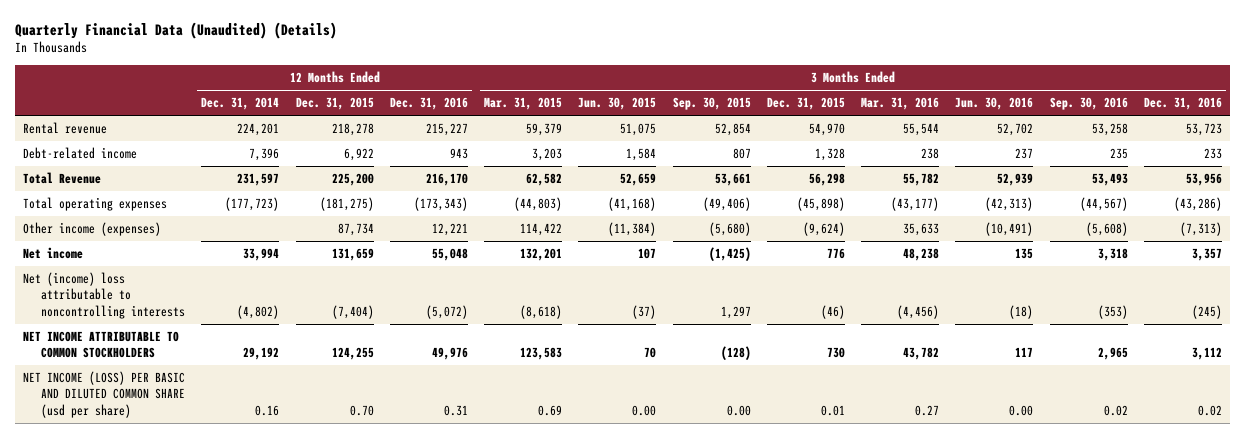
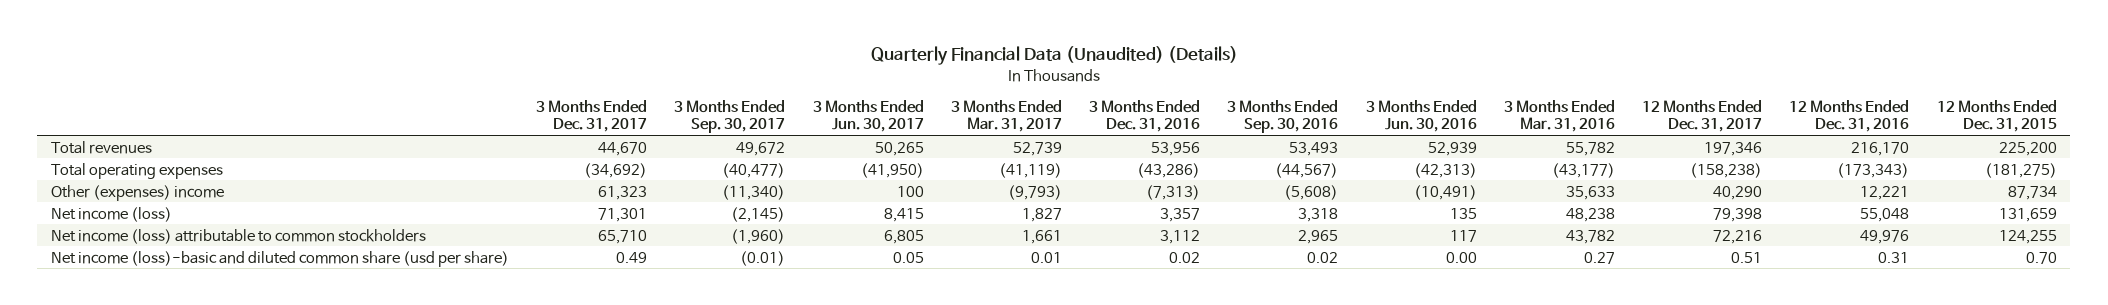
- | 12 Months Ended Dec. 31, 2014 | 12 Months Ended Dec. 31, 2015 | 12 Months Ended Dec. 31, 2016 | 3 Months Ended Mar. 31, 2015 | 3 Months Ended Jun. 30, 2015 | 3 Months Ended Sep. 30, 2015 | 3 Months Ended Dec. 31, 2015 | 3 Months Ended Mar. 31, 2016 | 3 Months Ended Jun. 30, 2016 | 3 Months Ended Sep. 30, 2016 | 3 Months Ended Dec. 31, 2016
+ | 3 Months Ended Dec. 31, 2017 | 3 Months Ended Sep. 30, 2017 | 3 Months Ended Jun. 30, 2017 | 3 Months Ended Mar. 31, 2017 | 3 Months Ended Dec. 31, 2016 | 3 Months Ended Sep. 30, 2016 | 3 Months Ended Jun. 30, 2016 | 3 Months Ended Mar. 31, 2016 | 12 Months Ended Dec. 31, 2017 | 12 Months Ended Dec. 31, 2016 | 12 Months Ended Dec. 31, 2015
- Rental revenue | 224,201 | 218,278 | 215,227 | 59,379 | 51,075 | 52,854 | 54,970 | 55,544 | 52,702 | 53,258 | 53,723
- Debt-related income | 7,396 | 6,922 | 943 | 3,203 | 1,584 | 807 | 1,328 | 238 | 237 | 235 | 233
- Total Revenue | 231,597 | 225,200 | 216,170 | 62,582 | 52,659 | 53,661 | 56,298 | 55,782 | 52,939 | 53,493 | 53,956
+ Total revenues | 44,670 | 49,672 | 50,265 | 52,739 | 53,956 | 53,493 | 52,939 | 55,782 | 197,346 | 216,170 | 225,200
- Other income (expenses) | | 87,734 | 12,221 | 114,422 | (11,384) | (5,680) | (9,624) | 35,633 | (10,491) | (5,608) | (7,313)
- Net income | 33,994 | 131,659 | 55,048 | 132,201 | 107 | (1,425) | 776 | 48,238 | 135 | 3,318 | 3,357
- Net (income) loss attributable to noncontrolling interests | (4,802) | (7,404) | (5,072) | (8,618) | (37) | 1,297 | (46) | (4,456) | (18) | (353) | (245)
- NET INCOME ATTRIBUTABLE TO COMMON STOCKHOLDERS | 29,192 | 124,255 | 49,976 | 123,583 | 70 | (128) | 730 | 43,782 | 117 | 2,965 | 3,112
- NET INCOME (LOSS) PER BASIC AND DILUTED COMMON SHARE (usd per share) | 0.16 | 0.70 | 0.31 | 0.69 | 0.00 | 0.00 | 0.01 | 0.27 | 0.00 | 0.02 | 0.02
+ Other (expenses) income | 61,323 | (11,340) | 100 | (9,793) | (7,313) | (5,608) | (10,491) | 35,633 | 40,290 | 12,221 | 87,734
+ Net income (loss) | 71,301 | (2,145) | 8,415 | 1,827 | 3,357 | 3,318 | 135 | 48,238 | 79,398 | 55,048 | 131,659
+ Net income (loss) attributable to common stockholders | 65,710 | (1,960) | 6,805 | 1,661 | 3,112 | 2,965 | 117 | 43,782 | 72,216 | 49,976 | 124,255
+ Net income (loss)-basic and diluted common share (usd per share) | 0.49 | (0.01) | 0.05 | 0.01 | 0.02 | 0.02 | 0.00 | 0.27 | 0.51 | 0.31 | 0.70

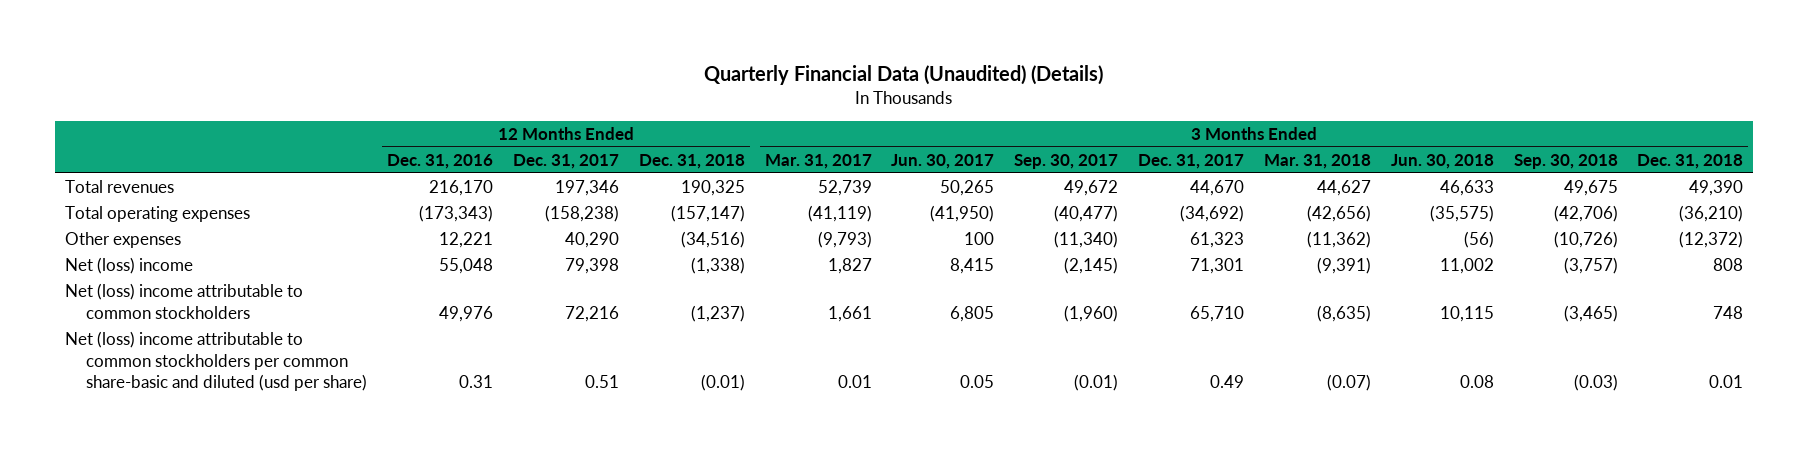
- | 3 Months Ended Dec. 31, 2017 | 3 Months Ended Sep. 30, 2017 | 3 Months Ended Jun. 30, 2017 | 3 Months Ended Mar. 31, 2017 | 3 Months Ended Dec. 31, 2016 | 3 Months Ended Sep. 30, 2016 | 3 Months Ended Jun. 30, 2016 | 3 Months Ended Mar. 31, 2016 | 12 Months Ended Dec. 31, 2017 | 12 Months Ended Dec. 31, 2016 | 12 Months Ended Dec. 31, 2015
+ | 12 Months Ended Dec. 31, 2016 | 12 Months Ended Dec. 31, 2017 | 12 Months Ended Dec. 31, 2018 | 3 Months Ended Mar. 31, 2017 | 3 Months Ended Jun. 30, 2017 | 3 Months Ended Sep. 30, 2017 | 3 Months Ended Dec. 31, 2017 | 3 Months Ended Mar. 31, 2018 | 3 Months Ended Jun. 30, 2018 | 3 Months Ended Sep. 30, 2018 | 3 Months Ended Dec. 31, 2018
- Other (expenses) income | 61,323 | (11,340) | 100 | (9,793) | (7,313) | (5,608) | (10,491) | 35,633 | 40,290 | 12,221 | 87,734
- Net income (loss) | 71,301 | (2,145) | 8,415 | 1,827 | 3,357 | 3,318 | 135 | 48,238 | 79,398 | 55,048 | 131,659
- Net income (loss) attributable to common stockholders | 65,710 | (1,960) | 6,805 | 1,661 | 3,112 | 2,965 | 117 | 43,782 | 72,216 | 49,976 | 124,255
- Net income (loss)-basic and diluted common share (usd per share) | 0.49 | (0.01) | 0.05 | 0.01 | 0.02 | 0.02 | 0.00 | 0.27 | 0.51 | 0.31 | 0.70
+ Other expenses | 12,221 | 40,290 | (34,516) | (9,793) | 100 | (11,340) | 61,323 | (11,362) | (56) | (10,726) | (12,372)
+ Net (loss) income | 55,048 | 79,398 | (1,338) | 1,827 | 8,415 | (2,145) | 71,301 | (9,391) | 11,002 | (3,757) | 808
+ Net (loss) income attributable to common stockholders | 49,976 | 72,216 | (1,237) | 1,661 | 6,805 | (1,960) | 65,710 | (8,635) | 10,115 | (3,465) | 748
+ Net (loss) income attributable to common stockholders per common share-basic and diluted (usd per share) | 0.31 | 0.51 | (0.01) | 0.01 | 0.05 | (0.01) | 0.49 | (0.07) | 0.08 | (0.03) | 0.01

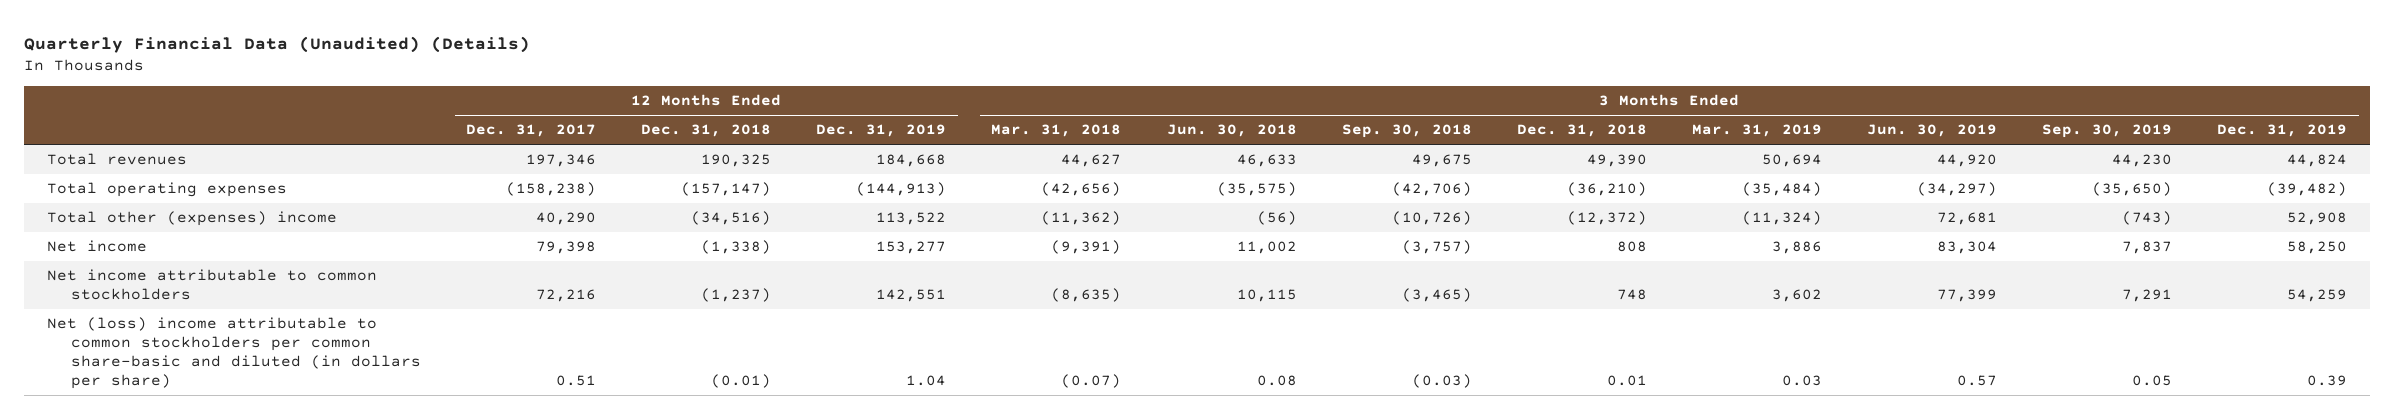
- | 12 Months Ended Dec. 31, 2016 | 12 Months Ended Dec. 31, 2017 | 12 Months Ended Dec. 31, 2018 | 3 Months Ended Mar. 31, 2017 | 3 Months Ended Jun. 30, 2017 | 3 Months Ended Sep. 30, 2017 | 3 Months Ended Dec. 31, 2017 | 3 Months Ended Mar. 31, 2018 | 3 Months Ended Jun. 30, 2018 | 3 Months Ended Sep. 30, 2018 | 3 Months Ended Dec. 31, 2018
+ | 12 Months Ended Dec. 31, 2017 | 12 Months Ended Dec. 31, 2018 | 12 Months Ended Dec. 31, 2019 | 3 Months Ended Mar. 31, 2018 | 3 Months Ended Jun. 30, 2018 | 3 Months Ended Sep. 30, 2018 | 3 Months Ended Dec. 31, 2018 | 3 Months Ended Mar. 31, 2019 | 3 Months Ended Jun. 30, 2019 | 3 Months Ended Sep. 30, 2019 | 3 Months Ended Dec. 31, 2019
- Other expenses | 12,221 | 40,290 | (34,516) | (9,793) | 100 | (11,340) | 61,323 | (11,362) | (56) | (10,726) | (12,372)
- Net (loss) income | 55,048 | 79,398 | (1,338) | 1,827 | 8,415 | (2,145) | 71,301 | (9,391) | 11,002 | (3,757) | 808
- Net (loss) income attributable to common stockholders | 49,976 | 72,216 | (1,237) | 1,661 | 6,805 | (1,960) | 65,710 | (8,635) | 10,115 | (3,465) | 748
- Net (loss) income attributable to common stockholders per common share-basic and diluted (usd per share) | 0.31 | 0.51 | (0.01) | 0.01 | 0.05 | (0.01) | 0.49 | (0.07) | 0.08 | (0.03) | 0.01
+ Total other (expenses) income | 40,290 | (34,516) | 113,522 | (11,362) | (56) | (10,726) | (12,372) | (11,324) | 72,681 | (743) | 52,908
+ Net income | 79,398 | (1,338) | 153,277 | (9,391) | 11,002 | (3,757) | 808 | 3,886 | 83,304 | 7,837 | 58,250
+ Net income attributable to common stockholders | 72,216 | (1,237) | 142,551 | (8,635) | 10,115 | (3,465) | 748 | 3,602 | 77,399 | 7,291 | 54,259
+ Net (loss) income attributable to common stockholders per common share-basic and diluted (in dollars per share) | 0.51 | (0.01) | 1.04 | (0.07) | 0.08 | (0.03) | 0.01 | 0.03 | 0.57 | 0.05 | 0.39

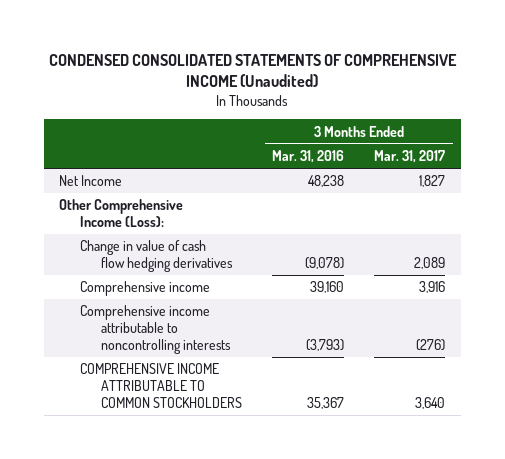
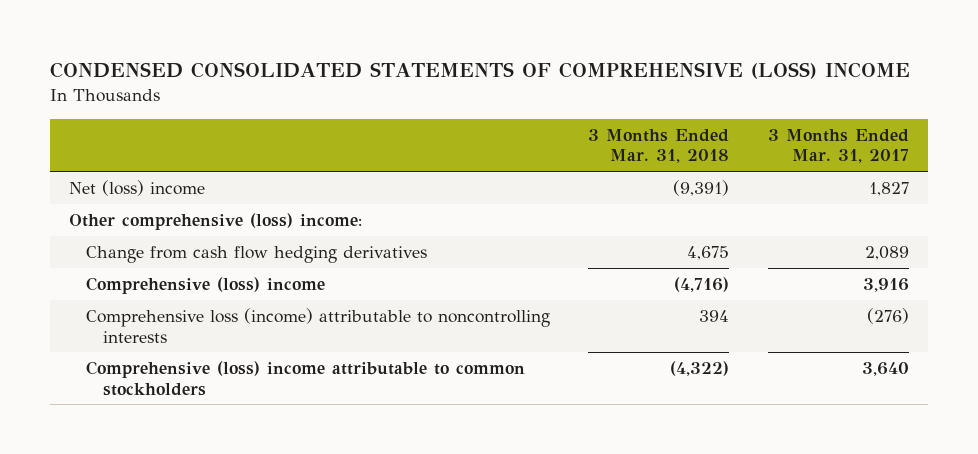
- CONDENSED CONSOLIDATED STATEMENTS OF COMPREHENSIVE INCOME (Unaudited)
+ CONDENSED CONSOLIDATED STATEMENTS OF COMPREHENSIVE (LOSS) INCOME
- | 3 Months Ended Mar. 31, 2016 | 3 Months Ended Mar. 31, 2017
+ | 3 Months Ended Mar. 31, 2018 | 3 Months Ended Mar. 31, 2017
- Net Income | 48,238 | 1,827
- Other Comprehensive Income (Loss):
- Change in value of cash flow hedging derivatives | (9,078) | 2,089
- Comprehensive income | 39,160 | 3,916
- Comprehensive income attributable to noncontrolling interests | (3,793) | (276)
- COMPREHENSIVE INCOME ATTRIBUTABLE TO COMMON STOCKHOLDERS | 35,367 | 3,640
+ Net (loss) income | (9,391) | 1,827
+ Other comprehensive (loss) income:
+ Change from cash flow hedging derivatives | 4,675 | 2,089
+ Comprehensive (loss) income | (4,716) | 3,916
+ Comprehensive loss (income) attributable to noncontrolling interests | 394 | (276)
+ Comprehensive (loss) income attributable to common stockholders | (4,322) | 3,640

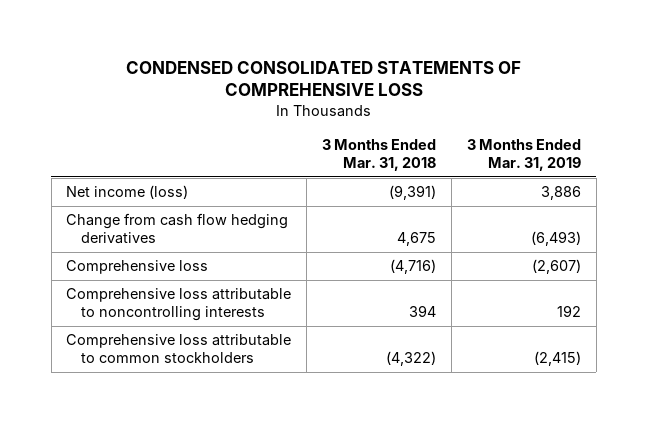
- CONDENSED CONSOLIDATED STATEMENTS OF COMPREHENSIVE (LOSS) INCOME
+ CONDENSED CONSOLIDATED STATEMENTS OF COMPREHENSIVE LOSS
- | 3 Months Ended Mar. 31, 2018 | 3 Months Ended Mar. 31, 2017
+ | 3 Months Ended Mar. 31, 2018 | 3 Months Ended Mar. 31, 2019
- Net (loss) income | (9,391) | 1,827
- Other comprehensive (loss) income:
+ Net income (loss) | (9,391) | 3,886
- Comprehensive (loss) income | (4,716) | 3,916
- Comprehensive loss (income) attributable to noncontrolling interests | 394 | (276)
- Comprehensive (loss) income attributable to common stockholders | (4,322) | 3,640
+ Comprehensive loss | (4,716) | (2,607)
+ Comprehensive loss attributable to noncontrolling interests | 394 | 192
+ Comprehensive loss attributable to common stockholders | (4,322) | (2,415)

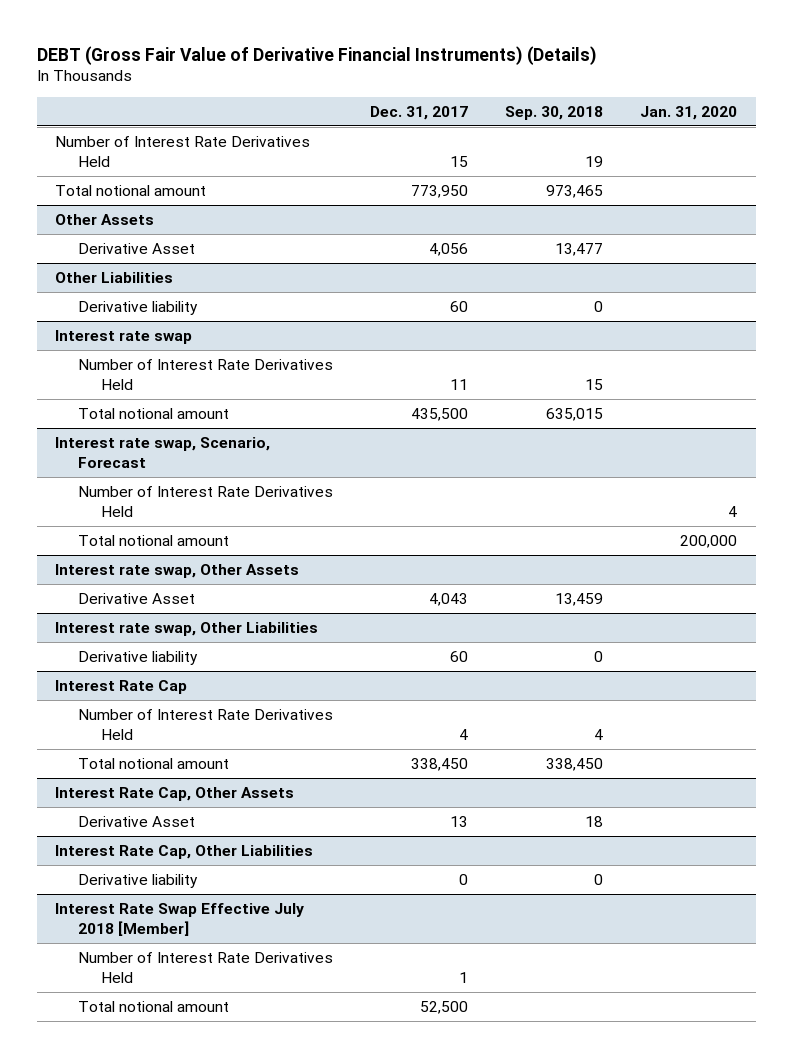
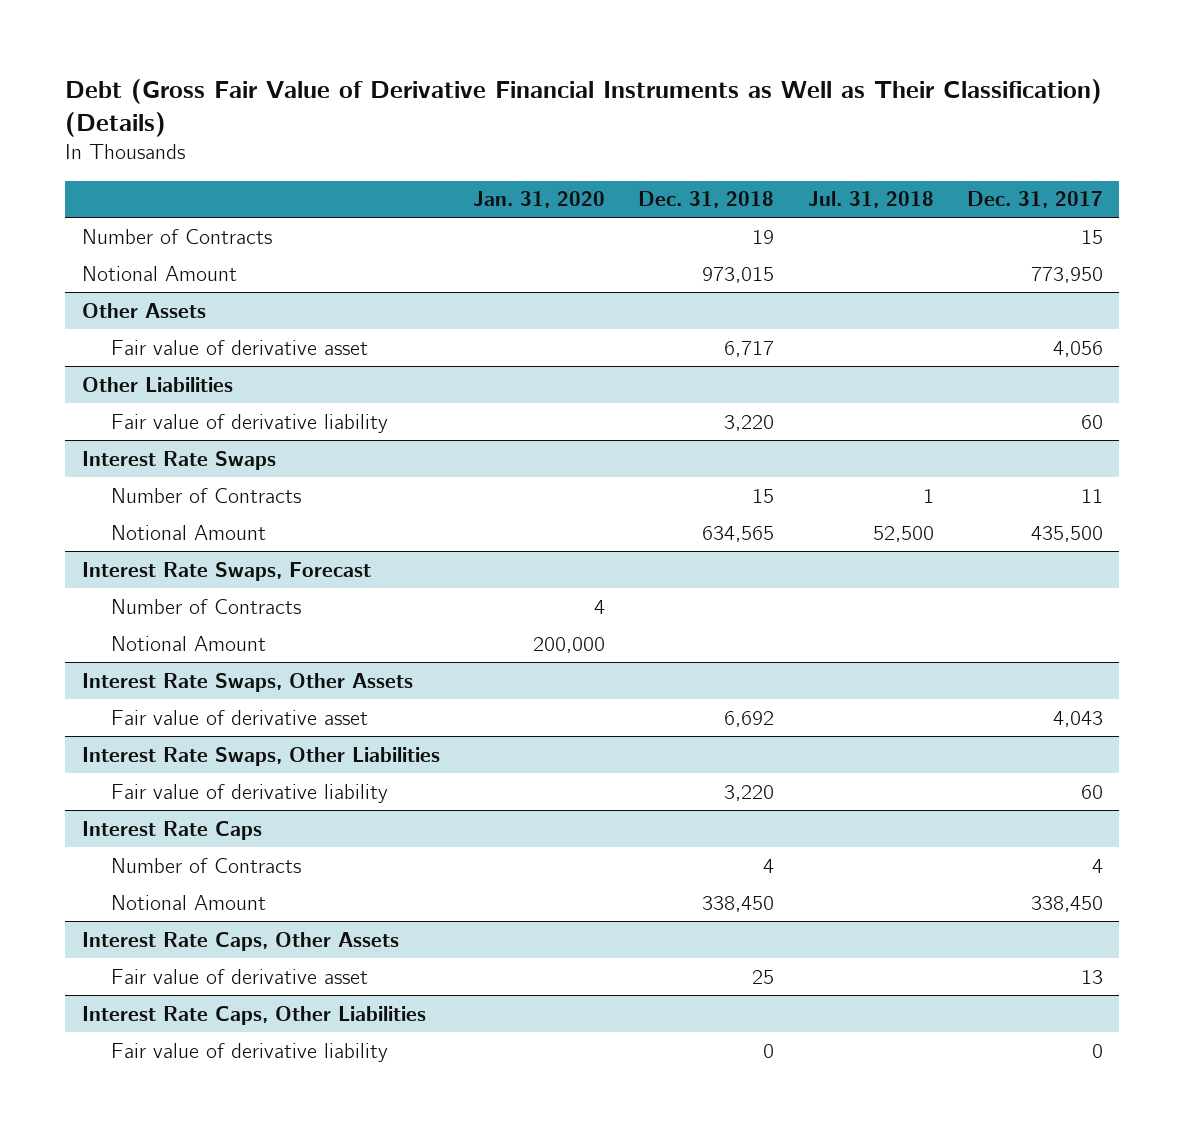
- DEBT (Gross Fair Value of Derivative Financial Instruments) (Details)
+ Debt (Gross Fair Value of Derivative Financial Instruments as Well as Their Classification) (Details)
- | Dec. 31, 2017 | Sep. 30, 2018 | Jan. 31, 2020
+ | Jan. 31, 2020 | Dec. 31, 2018 | Jul. 31, 2018 | Dec. 31, 2017
- Number of Interest Rate Derivatives Held | 15 | 19 |
- Total notional amount | 773,950 | 973,465 |
+ Number of Contracts | | 19 | | 15
+ Notional Amount | | 973,015 | | 773,950
@ Other Assets
- Derivative Asset | 4,056 | 13,477 |
+ Fair value of derivative asset | | 6,717 | | 4,056
@ Other Liabilities
- Derivative liability | 60 | 0 |
- Interest rate swap
- Number of Interest Rate Derivatives Held | 11 | 15 |
- Total notional amount | 435,500 | 635,015 |
- Interest rate swap, Scenario, Forecast
- Number of Interest Rate Derivatives Held | | | 4
- Total notional amount | | | 200,000
- Interest rate swap, Other Assets
- Derivative Asset | 4,043 | 13,459 |
- Interest rate swap, Other Liabilities
- Derivative liability | 60 | 0 |
- Interest Rate Cap
- Number of Interest Rate Derivatives Held | 4 | 4 |
- Total notional amount | 338,450 | 338,450 |
- Interest Rate Cap, Other Assets
- Derivative Asset | 13 | 18 |
- Interest Rate Cap, Other Liabilities
- Derivative liability | 0 | 0 |
- Interest Rate Swap Effective July 2018 [Member]
- Number of Interest Rate Derivatives Held | 1 | |
- Total notional amount | 52,500 | |
@ Other Liabilities
+ Fair value of derivative liability | | 3,220 | | 60
+ Interest Rate Swaps
+ Number of Contracts | | 15 | 1 | 11
+ Notional Amount | | 634,565 | 52,500 | 435,500
+ Interest Rate Swaps, Forecast
+ Number of Contracts | 4 | | |
+ Notional Amount | 200,000 | | |
+ Interest Rate Swaps, Other Assets
+ Fair value of derivative asset | | 6,692 | | 4,043
+ Interest Rate Swaps, Other Liabilities
+ Fair value of derivative liability | | 3,220 | | 60
+ Interest Rate Caps
+ Number of Contracts | | 4 | | 4
+ Notional Amount | | 338,450 | | 338,450
+ Interest Rate Caps, Other Assets
+ Fair value of derivative asset | | 25 | | 13
+ Interest Rate Caps, Other Liabilities
+ Fair value of derivative liability | | 0 | | 0

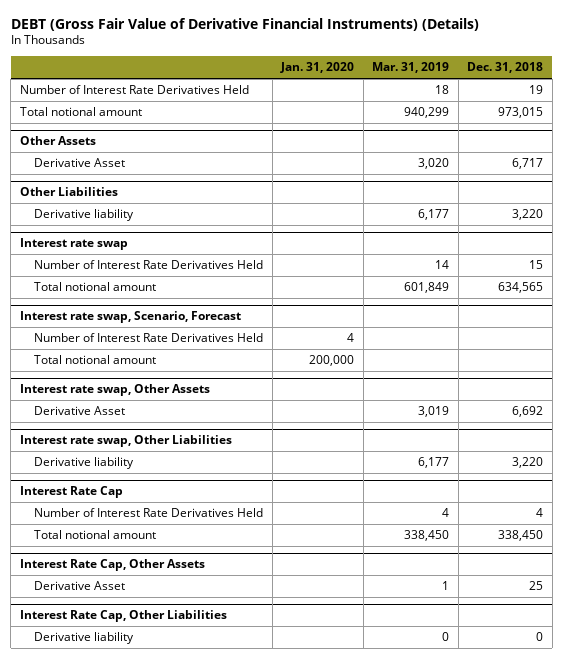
- Debt (Gross Fair Value of Derivative Financial Instruments as Well as Their Classification) (Details)
+ DEBT (Gross Fair Value of Derivative Financial Instruments) (Details)
- | Jan. 31, 2020 | Dec. 31, 2018 | Jul. 31, 2018 | Dec. 31, 2017
+ | Jan. 31, 2020 | Mar. 31, 2019 | Dec. 31, 2018
- Number of Contracts | | 19 | | 15
- Notional Amount | | 973,015 | | 773,950
+ Number of Interest Rate Derivatives Held | | 18 | 19
+ Total notional amount | | 940,299 | 973,015
@ Other Assets
- Fair value of derivative asset | | 6,717 | | 4,056
+ Derivative Asset | | 3,020 | 6,717
@ Other Liabilities
- Fair value of derivative liability | | 3,220 | | 60
- Interest Rate Swaps
- Number of Contracts | | 15 | 1 | 11
- Notional Amount | | 634,565 | 52,500 | 435,500
- Interest Rate Swaps, Forecast
- Number of Contracts | 4 | | |
- Notional Amount | 200,000 | | |
- Interest Rate Swaps, Other Assets
- Fair value of derivative asset | | 6,692 | | 4,043
- Interest Rate Swaps, Other Liabilities
- Fair value of derivative liability | | 3,220 | | 60
- Interest Rate Caps
- Number of Contracts | | 4 | | 4
- Notional Amount | | 338,450 | | 338,450
- Interest Rate Caps, Other Assets
- Fair value of derivative asset | | 25 | | 13
- Interest Rate Caps, Other Liabilities
- Fair value of derivative liability | | 0 | | 0
@ Other Liabilities
+ Derivative liability | | 6,177 | 3,220
+ Interest rate swap
+ Number of Interest Rate Derivatives Held | | 14 | 15
+ Total notional amount | | 601,849 | 634,565
+ Interest rate swap, Scenario, Forecast
+ Number of Interest Rate Derivatives Held | 4 | |
+ Total notional amount | 200,000 | |
+ Interest rate swap, Other Assets
+ Derivative Asset | | 3,019 | 6,692
+ Interest rate swap, Other Liabilities
+ Derivative liability | | 6,177 | 3,220
+ Interest Rate Cap
+ Number of Interest Rate Derivatives Held | | 4 | 4
+ Total notional amount | | 338,450 | 338,450
+ Interest Rate Cap, Other Assets
+ Derivative Asset | | 1 | 25
+ Interest Rate Cap, Other Liabilities
+ Derivative liability | | 0 | 0

